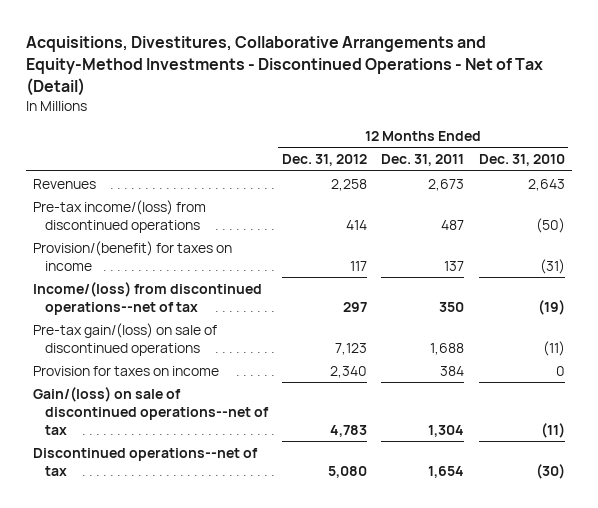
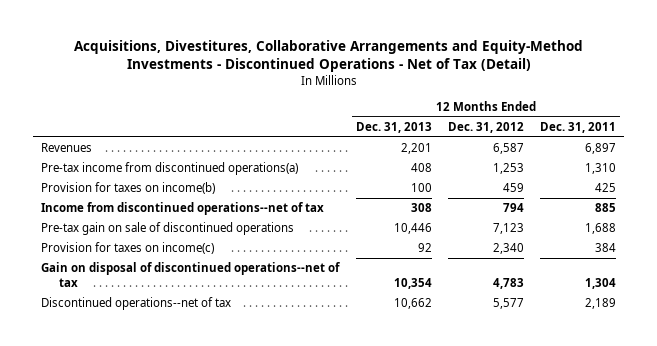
- | 12 Months Ended Dec. 31, 2012 | 12 Months Ended Dec. 31, 2011 | 12 Months Ended Dec. 31, 2010
+ | 12 Months Ended Dec. 31, 2013 | 12 Months Ended Dec. 31, 2012 | 12 Months Ended Dec. 31, 2011
- Revenues | 2,258 | 2,673 | 2,643
- Pre-tax income/(loss) from discontinued operations | 414 | 487 | (50)
- Provision/(benefit) for taxes on income | 117 | 137 | (31)
- Income/(loss) from discontinued operations--net of tax | 297 | 350 | (19)
- Pre-tax gain/(loss) on sale of discontinued operations | 7,123 | 1,688 | (11)
- Provision for taxes on income | 2,340 | 384 | 0
- Gain/(loss) on sale of discontinued operations--net of tax | 4,783 | 1,304 | (11)
- Discontinued operations--net of tax | 5,080 | 1,654 | (30)
+ Revenues | 2,201 | 6,587 | 6,897
+ Pre-tax income from discontinued operations(a) | 408 | 1,253 | 1,310
+ Provision for taxes on income(b) | 100 | 459 | 425
+ Income from discontinued operations--net of tax | 308 | 794 | 885
+ Pre-tax gain on sale of discontinued operations | 10,446 | 7,123 | 1,688
+ Provision for taxes on income(c) | 92 | 2,340 | 384
+ Gain on disposal of discontinued operations--net of tax | 10,354 | 4,783 | 1,304
+ Discontinued operations--net of tax | 10,662 | 5,577 | 2,189

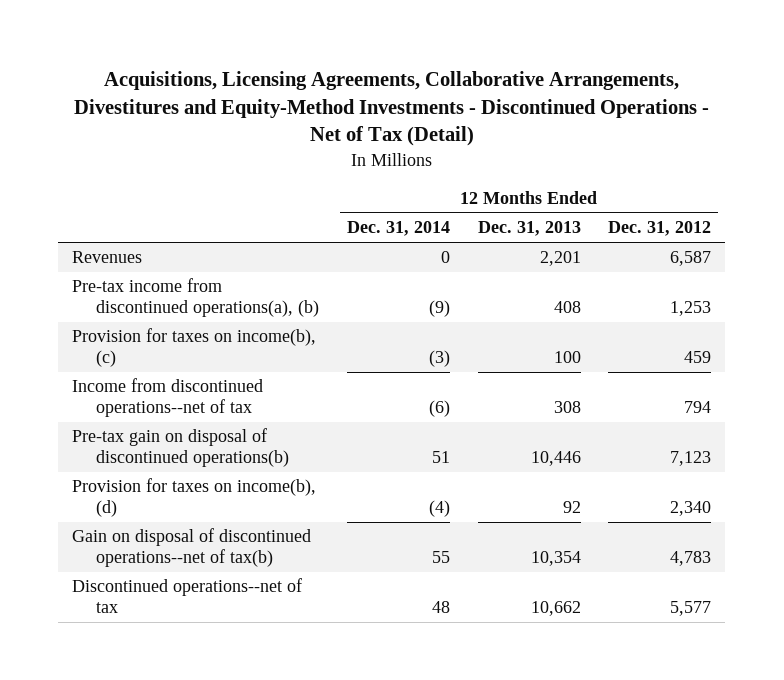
- Acquisitions, Divestitures, Collaborative Arrangements and Equity-Method Investments - Discontinued Operations - Net of Tax (Detail)
+ Acquisitions, Licensing Agreements, Collaborative Arrangements, Divestitures and Equity-Method Investments - Discontinued Operations - Net of Tax (Detail)
- | 12 Months Ended Dec. 31, 2013 | 12 Months Ended Dec. 31, 2012 | 12 Months Ended Dec. 31, 2011
+ | 12 Months Ended Dec. 31, 2014 | 12 Months Ended Dec. 31, 2013 | 12 Months Ended Dec. 31, 2012
- Pre-tax income from discontinued operations(a) | 408 | 1,253 | 1,310
- Provision for taxes on income(b) | 100 | 459 | 425
+ Pre-tax income from discontinued operations(a), (b) | (9) | 408 | 1,253
+ Provision for taxes on income(b), (c) | (3) | 100 | 459
- Pre-tax gain on sale of discontinued operations | 10,446 | 7,123 | 1,688
- Provision for taxes on income(c) | 92 | 2,340 | 384
- Gain on disposal of discontinued operations--net of tax | 10,354 | 4,783 | 1,304
+ Pre-tax gain on disposal of discontinued operations(b) | 51 | 10,446 | 7,123
+ Provision for taxes on income(b), (d) | (4) | 92 | 2,340
+ Gain on disposal of discontinued operations--net of tax(b) | 55 | 10,354 | 4,783

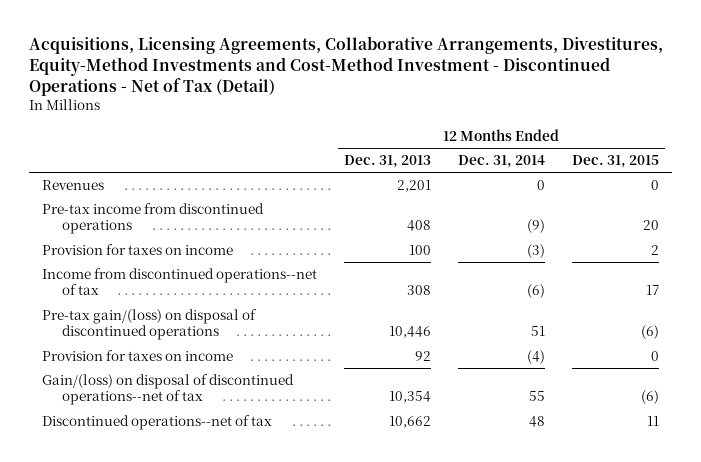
- Acquisitions, Licensing Agreements, Collaborative Arrangements, Divestitures and Equity-Method Investments - Discontinued Operations - Net of Tax (Detail)
+ Acquisitions, Licensing Agreements, Collaborative Arrangements, Divestitures, Equity-Method Investments and Cost-Method Investment - Discontinued Operations - Net of Tax (Detail)
- | 12 Months Ended Dec. 31, 2014 | 12 Months Ended Dec. 31, 2013 | 12 Months Ended Dec. 31, 2012
+ | 12 Months Ended Dec. 31, 2013 | 12 Months Ended Dec. 31, 2014 | 12 Months Ended Dec. 31, 2015
- Pre-tax income from discontinued operations(a), (b) | (9) | 408 | 1,253
- Provision for taxes on income(b), (c) | (3) | 100 | 459
+ Pre-tax income from discontinued operations | 408 | (9) | 20
+ Provision for taxes on income | 100 | (3) | 2
- Pre-tax gain on disposal of discontinued operations(b) | 51 | 10,446 | 7,123
- Provision for taxes on income(b), (d) | (4) | 92 | 2,340
- Gain on disposal of discontinued operations--net of tax(b) | 55 | 10,354 | 4,783
+ Pre-tax gain/(loss) on disposal of discontinued operations | 10,446 | 51 | (6)
+ Provision for taxes on income | 92 | (4) | 0
+ Gain/(loss) on disposal of discontinued operations--net of tax | 10,354 | 55 | (6)

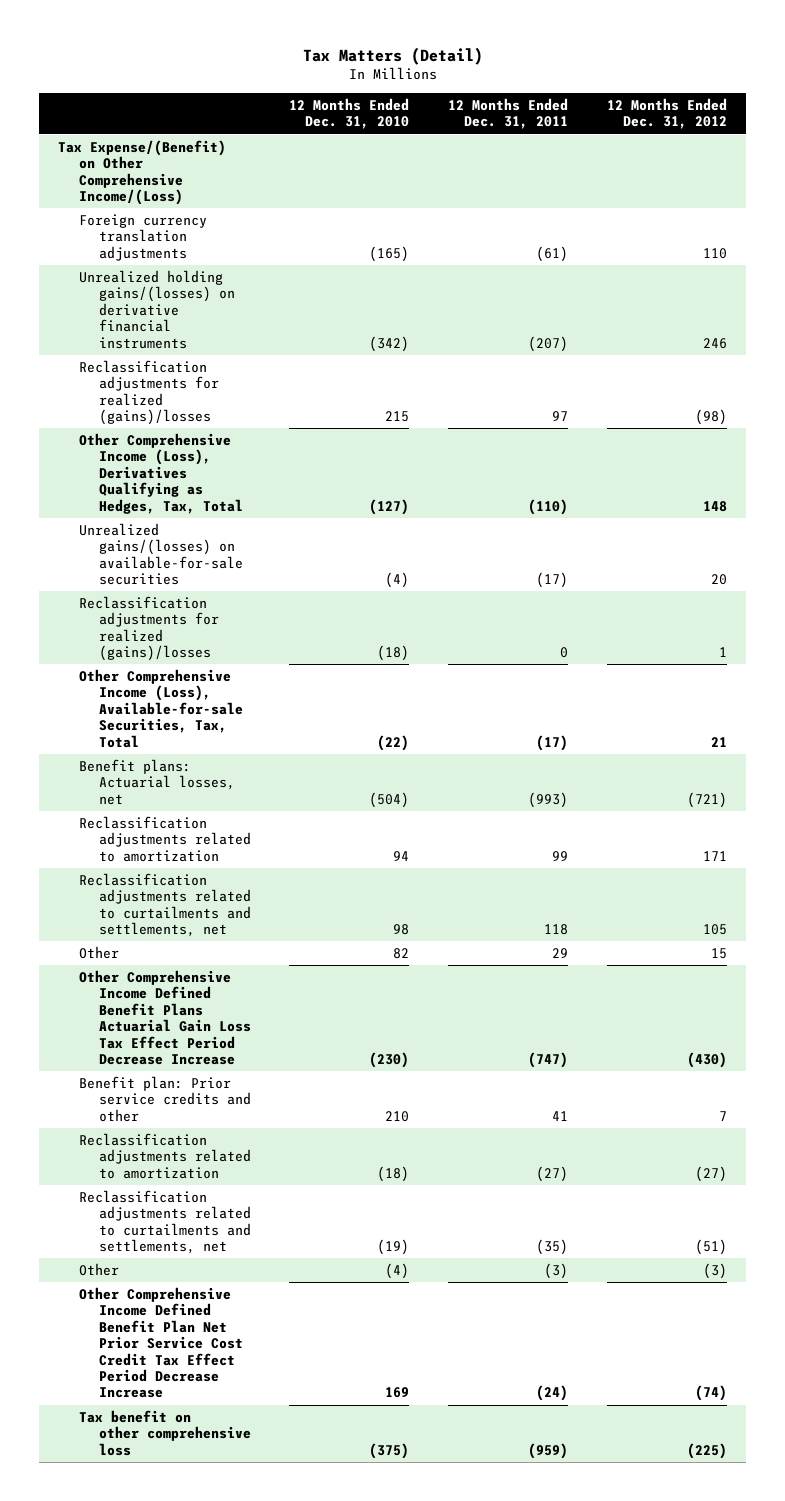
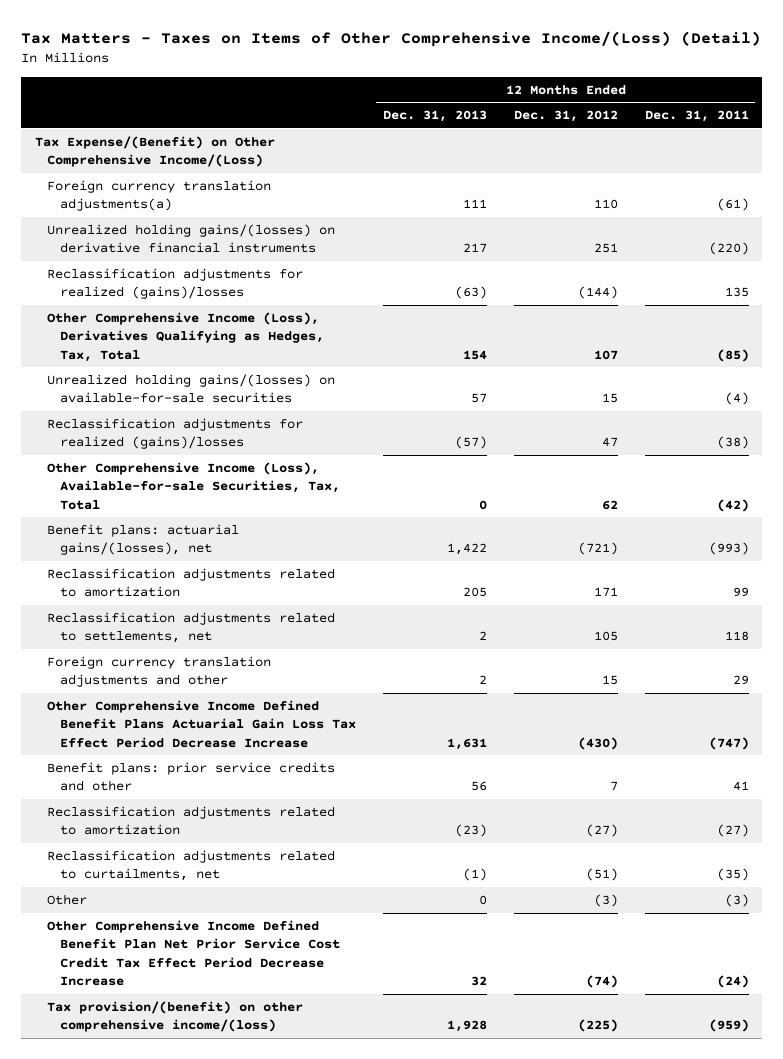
- Tax Matters (Detail)
+ Tax Matters - Taxes on Items of Other Comprehensive Income/(Loss) (Detail)
- | 12 Months Ended Dec. 31, 2010 | 12 Months Ended Dec. 31, 2011 | 12 Months Ended Dec. 31, 2012
+ | 12 Months Ended Dec. 31, 2013 | 12 Months Ended Dec. 31, 2012 | 12 Months Ended Dec. 31, 2011
- Foreign currency translation adjustments | (165) | (61) | 110
- Unrealized holding gains/(losses) on derivative financial instruments | (342) | (207) | 246
- Reclassification adjustments for realized (gains)/losses | 215 | 97 | (98)
- Other Comprehensive Income (Loss), Derivatives Qualifying as Hedges, Tax, Total | (127) | (110) | 148
- Unrealized gains/(losses) on available-for-sale securities | (4) | (17) | 20
- Reclassification adjustments for realized (gains)/losses | (18) | 0 | 1
- Other Comprehensive Income (Loss), Available-for-sale Securities, Tax, Total | (22) | (17) | 21
- Benefit plans: Actuarial losses, net | (504) | (993) | (721)
+ Foreign currency translation adjustments(a) | 111 | 110 | (61)
+ Unrealized holding gains/(losses) on derivative financial instruments | 217 | 251 | (220)
+ Reclassification adjustments for realized (gains)/losses | (63) | (144) | 135
+ Other Comprehensive Income (Loss), Derivatives Qualifying as Hedges, Tax, Total | 154 | 107 | (85)
+ Unrealized holding gains/(losses) on available-for-sale securities | 57 | 15 | (4)
+ Reclassification adjustments for realized (gains)/losses | (57) | 47 | (38)
+ Other Comprehensive Income (Loss), Available-for-sale Securities, Tax, Total | 0 | 62 | (42)
+ Benefit plans: actuarial gains/(losses), net | 1,422 | (721) | (993)
- Reclassification adjustments related to curtailments and settlements, net | 98 | 118 | 105
- Other | 82 | 29 | 15
+ Reclassification adjustments related to settlements, net | 2 | 105 | 118
+ Foreign currency translation adjustments and other | 2 | 15 | 29
- Benefit plan: Prior service credits and other | 210 | 41 | 7
+ Benefit plans: prior service credits and other | 56 | 7 | 41
- Reclassification adjustments related to curtailments and settlements, net | (19) | (35) | (51)
+ Reclassification adjustments related to curtailments, net | (1) | (51) | (35)
- Tax benefit on other comprehensive loss | (375) | (959) | (225)
+ Tax provision/(benefit) on other comprehensive income/(loss) | 1,928 | (225) | (959)

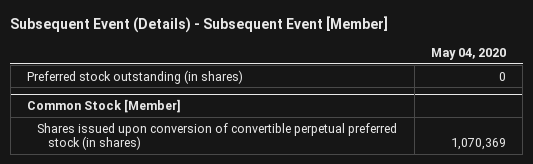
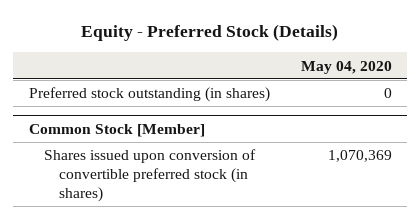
- Subsequent Event (Details) - Subsequent Event [Member]
+ Equity - Preferred Stock (Details)
@ Common Stock [Member]
- Shares issued upon conversion of convertible perpetual preferred stock (in shares) | 1,070,369
+ Shares issued upon conversion of convertible preferred stock (in shares) | 1,070,369

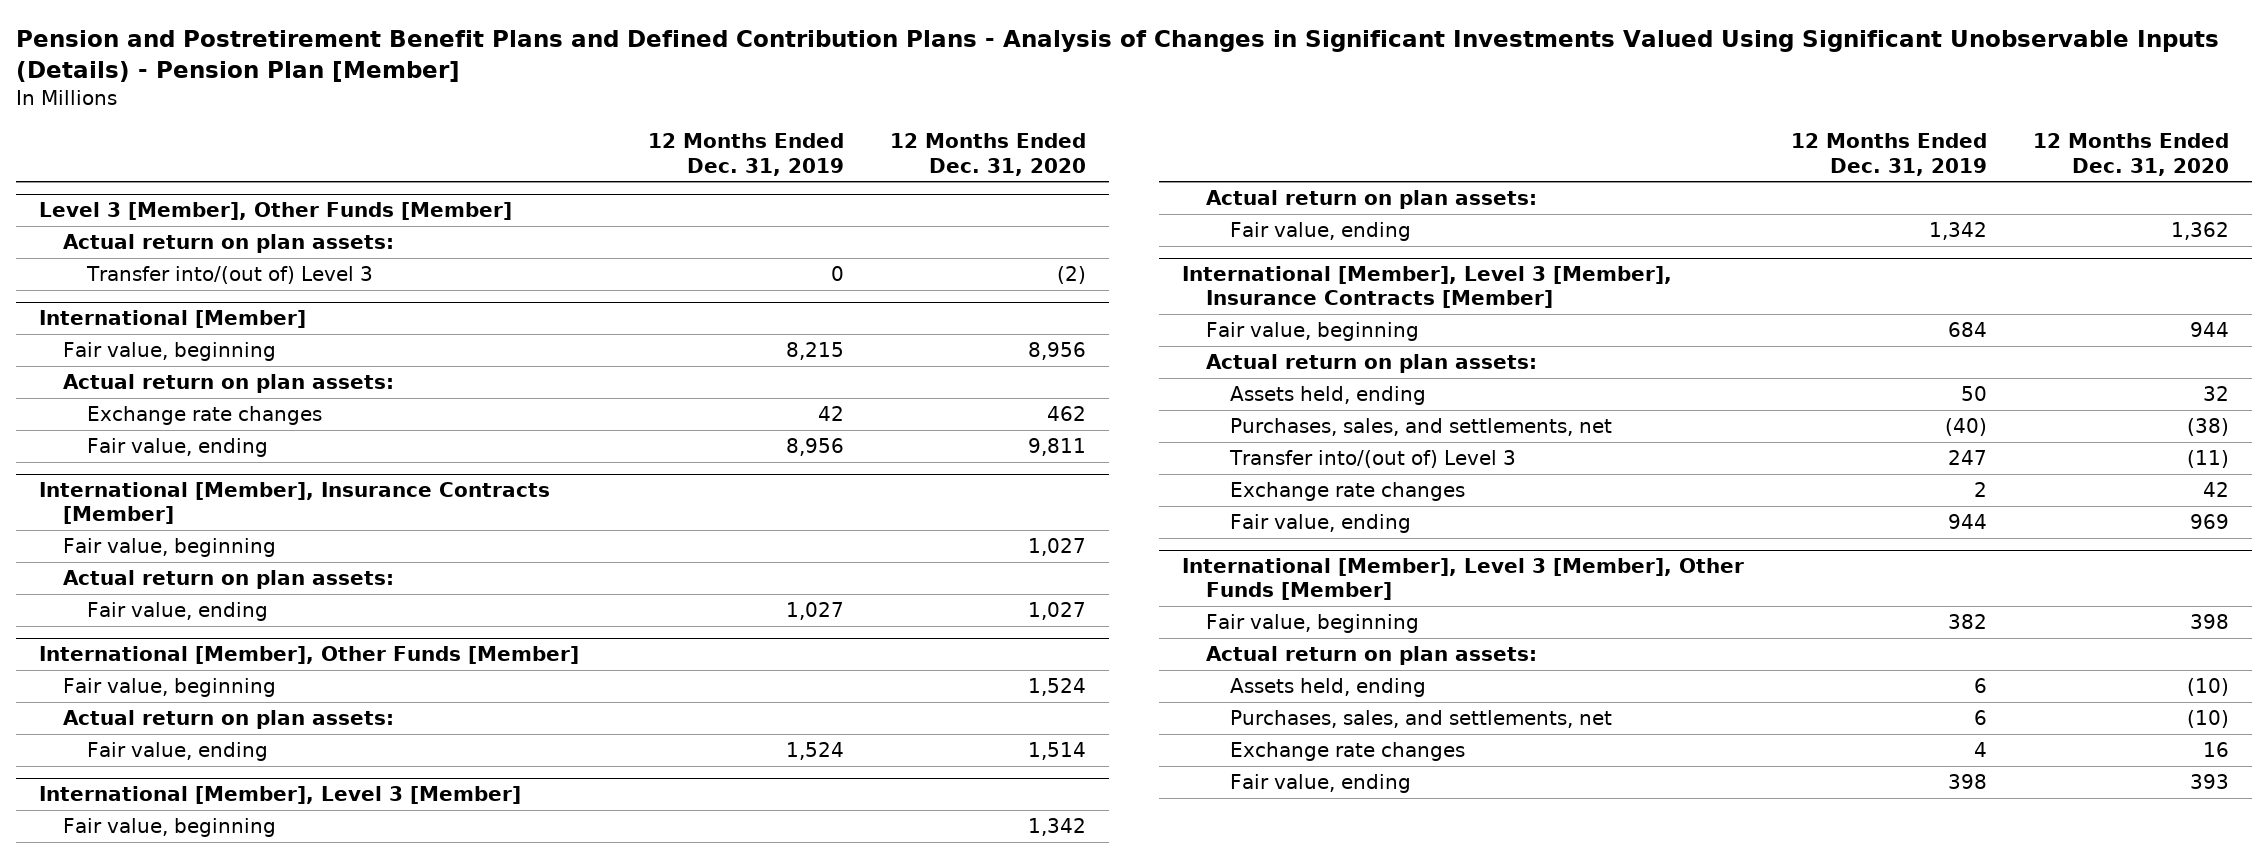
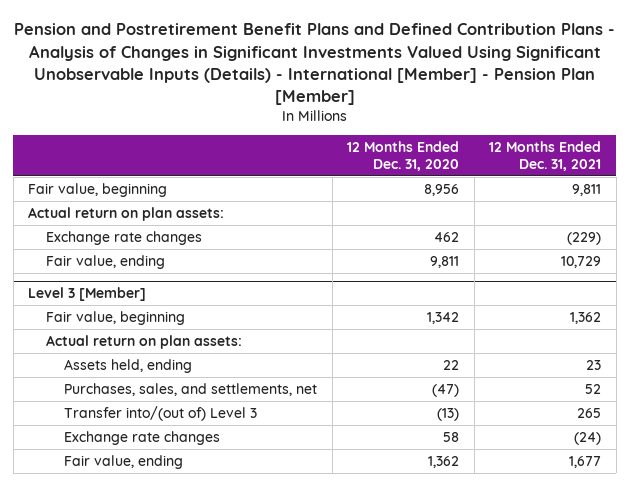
- Pension and Postretirement Benefit Plans and Defined Contribution Plans - Analysis of Changes in Significant Investments Valued Using Significant Unobservable Inputs (Details) - Pension Plan [Member]
+ Pension and Postretirement Benefit Plans and Defined Contribution Plans - Analysis of Changes in Significant Investments Valued Using Significant Unobservable Inputs (Details) - International [Member] - Pension Plan [Member]
- | 12 Months Ended Dec. 31, 2019 | 12 Months Ended Dec. 31, 2020
+ | 12 Months Ended Dec. 31, 2020 | 12 Months Ended Dec. 31, 2021
- Level 3 [Member], Other Funds [Member]
- Actual return on plan assets:
- Transfer into/(out of) Level 3 | 0 | (2)
- International [Member]
- International [Member], Insurance Contracts [Member]
- Fair value, beginning | | 1,027
- Actual return on plan assets:
- Fair value, ending | 1,027 | 1,027
- International [Member], Other Funds [Member]
- Fair value, beginning | | 1,524
- Actual return on plan assets:
- Fair value, ending | 1,524 | 1,514
- International [Member], Level 3 [Member]
+ Level 3 [Member]
+ Assets held, ending | 22 | 23
+ Purchases, sales, and settlements, net | (47) | 52
+ Transfer into/(out of) Level 3 | (13) | 265
+ Exchange rate changes | 58 | (24)
- International [Member], Level 3 [Member], Insurance Contracts [Member]
- Fair value, beginning | 684 | 944
- Actual return on plan assets:
- Assets held, ending | 50 | 32
- Purchases, sales, and settlements, net | (40) | (38)
- Transfer into/(out of) Level 3 | 247 | (11)
- Exchange rate changes | 2 | 42
- Fair value, ending | 944 | 969
- International [Member], Level 3 [Member], Other Funds [Member]
- Fair value, beginning | 382 | 398
- Actual return on plan assets:
- Assets held, ending | 6 | (10)
- Purchases, sales, and settlements, net | 6 | (10)
- Exchange rate changes | 4 | 16
- Fair value, ending | 398 | 393

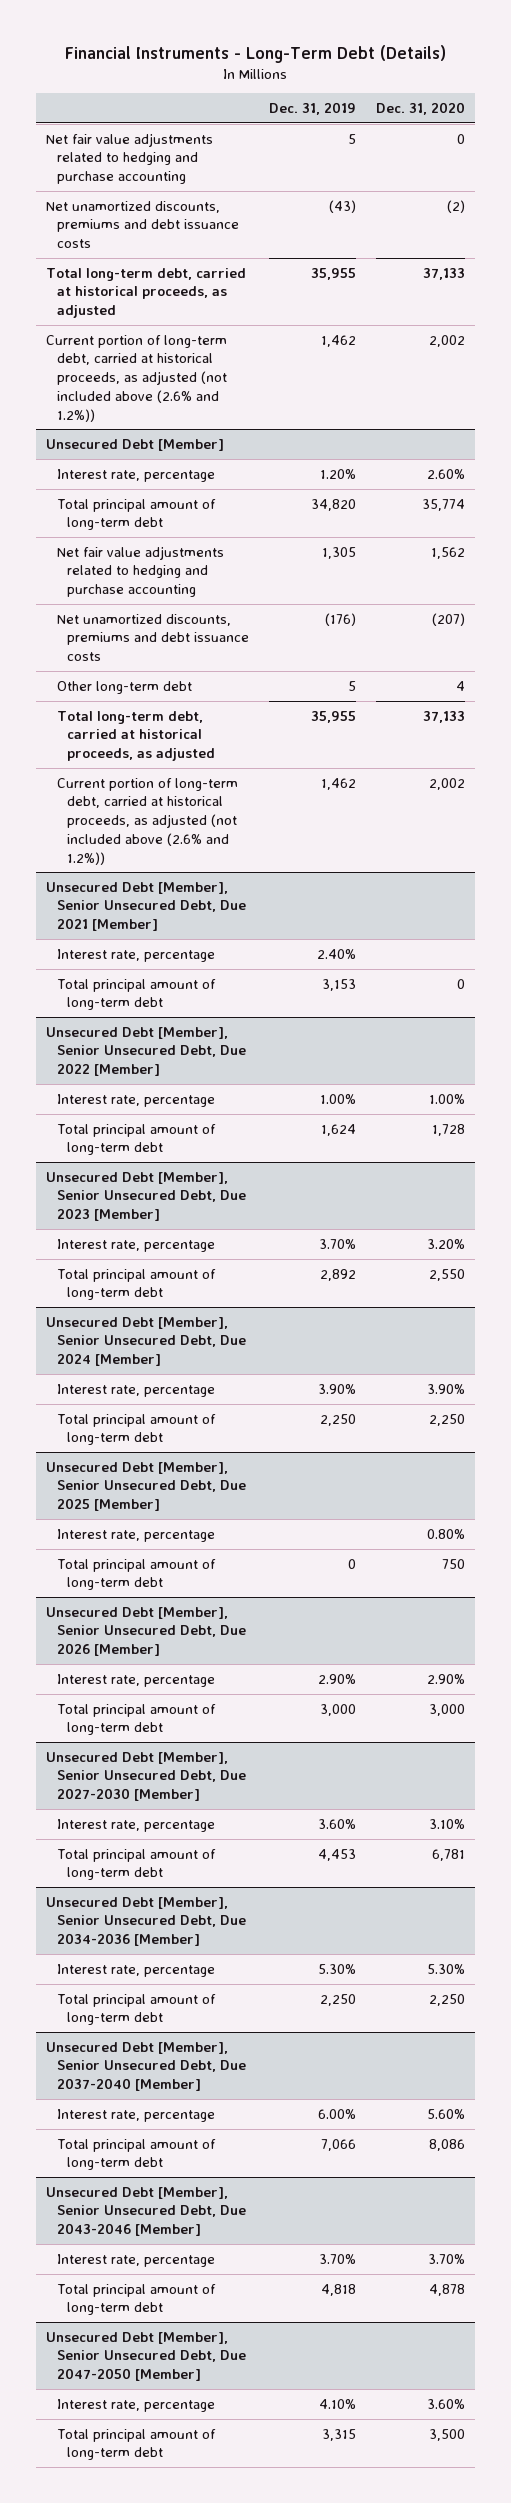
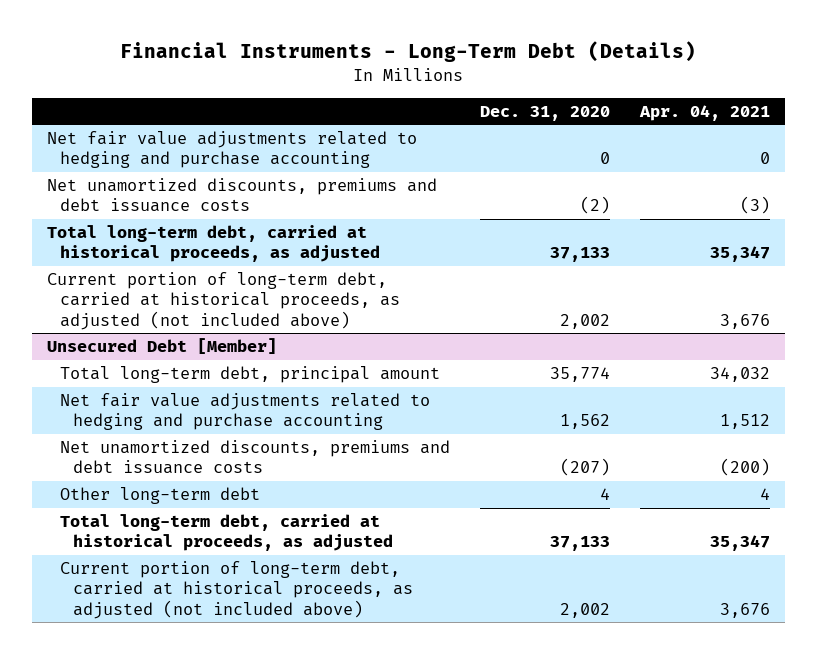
- | Dec. 31, 2019 | Dec. 31, 2020
+ | Dec. 31, 2020 | Apr. 04, 2021
- Current portion of long-term debt, carried at historical proceeds, as adjusted (not included above (2.6% and 1.2%)) | 1,462 | 2,002
+ Current portion of long-term debt, carried at historical proceeds, as adjusted (not included above) | 2,002 | 3,676
@ Unsecured Debt [Member]
- Interest rate, percentage | 1.20% | 2.60%
- Total principal amount of long-term debt | 34,820 | 35,774
+ Total long-term debt, principal amount | 35,774 | 34,032
- Current portion of long-term debt, carried at historical proceeds, as adjusted (not included above (2.6% and 1.2%)) | 1,462 | 2,002
- Unsecured Debt [Member], Senior Unsecured Debt, Due 2021 [Member]
- Interest rate, percentage | 2.40% |
- Total principal amount of long-term debt | 3,153 | 0
- Unsecured Debt [Member], Senior Unsecured Debt, Due 2022 [Member]
- Interest rate, percentage | 1.00% | 1.00%
- Total principal amount of long-term debt | 1,624 | 1,728
- Unsecured Debt [Member], Senior Unsecured Debt, Due 2023 [Member]
- Interest rate, percentage | 3.70% | 3.20%
- Total principal amount of long-term debt | 2,892 | 2,550
- Unsecured Debt [Member], Senior Unsecured Debt, Due 2024 [Member]
- Interest rate, percentage | 3.90% | 3.90%
- Total principal amount of long-term debt | 2,250 | 2,250
- Unsecured Debt [Member], Senior Unsecured Debt, Due 2025 [Member]
- Interest rate, percentage | | 0.80%
- Total principal amount of long-term debt | 0 | 750
- Unsecured Debt [Member], Senior Unsecured Debt, Due 2026 [Member]
- Interest rate, percentage | 2.90% | 2.90%
- Total principal amount of long-term debt | 3,000 | 3,000
- Unsecured Debt [Member], Senior Unsecured Debt, Due 2027-2030 [Member]
- Interest rate, percentage | 3.60% | 3.10%
- Total principal amount of long-term debt | 4,453 | 6,781
- Unsecured Debt [Member], Senior Unsecured Debt, Due 2034-2036 [Member]
- Interest rate, percentage | 5.30% | 5.30%
- Total principal amount of long-term debt | 2,250 | 2,250
- Unsecured Debt [Member], Senior Unsecured Debt, Due 2037-2040 [Member]
- Interest rate, percentage | 6.00% | 5.60%
- Total principal amount of long-term debt | 7,066 | 8,086
- Unsecured Debt [Member], Senior Unsecured Debt, Due 2043-2046 [Member]
- Interest rate, percentage | 3.70% | 3.70%
- Total principal amount of long-term debt | 4,818 | 4,878
- Unsecured Debt [Member], Senior Unsecured Debt, Due 2047-2050 [Member]
- Interest rate, percentage | 4.10% | 3.60%
- Total principal amount of long-term debt | 3,315 | 3,500
@ Unsecured Debt [Member]
+ Current portion of long-term debt, carried at historical proceeds, as adjusted (not included above) | 2,002 | 3,676

